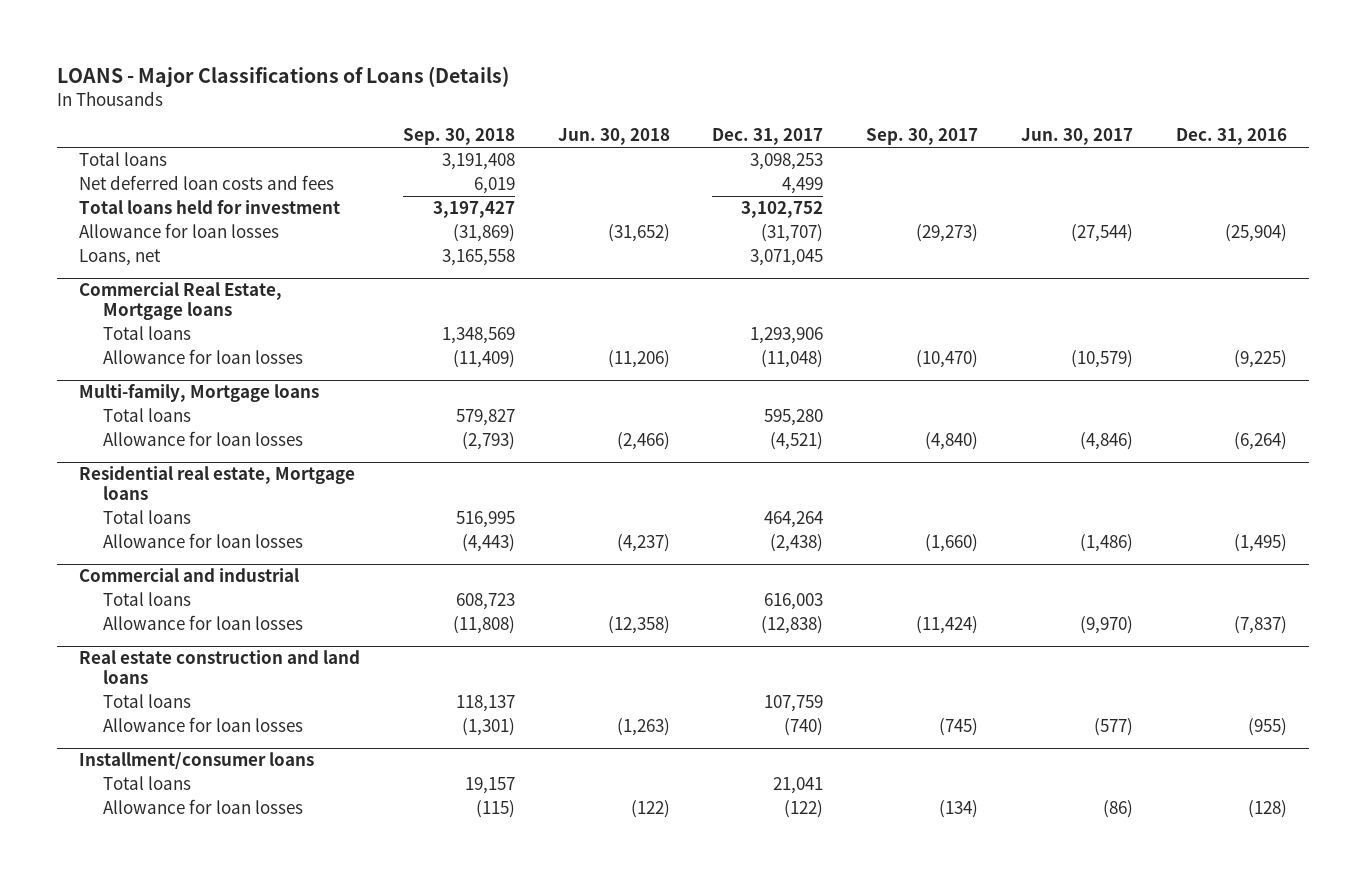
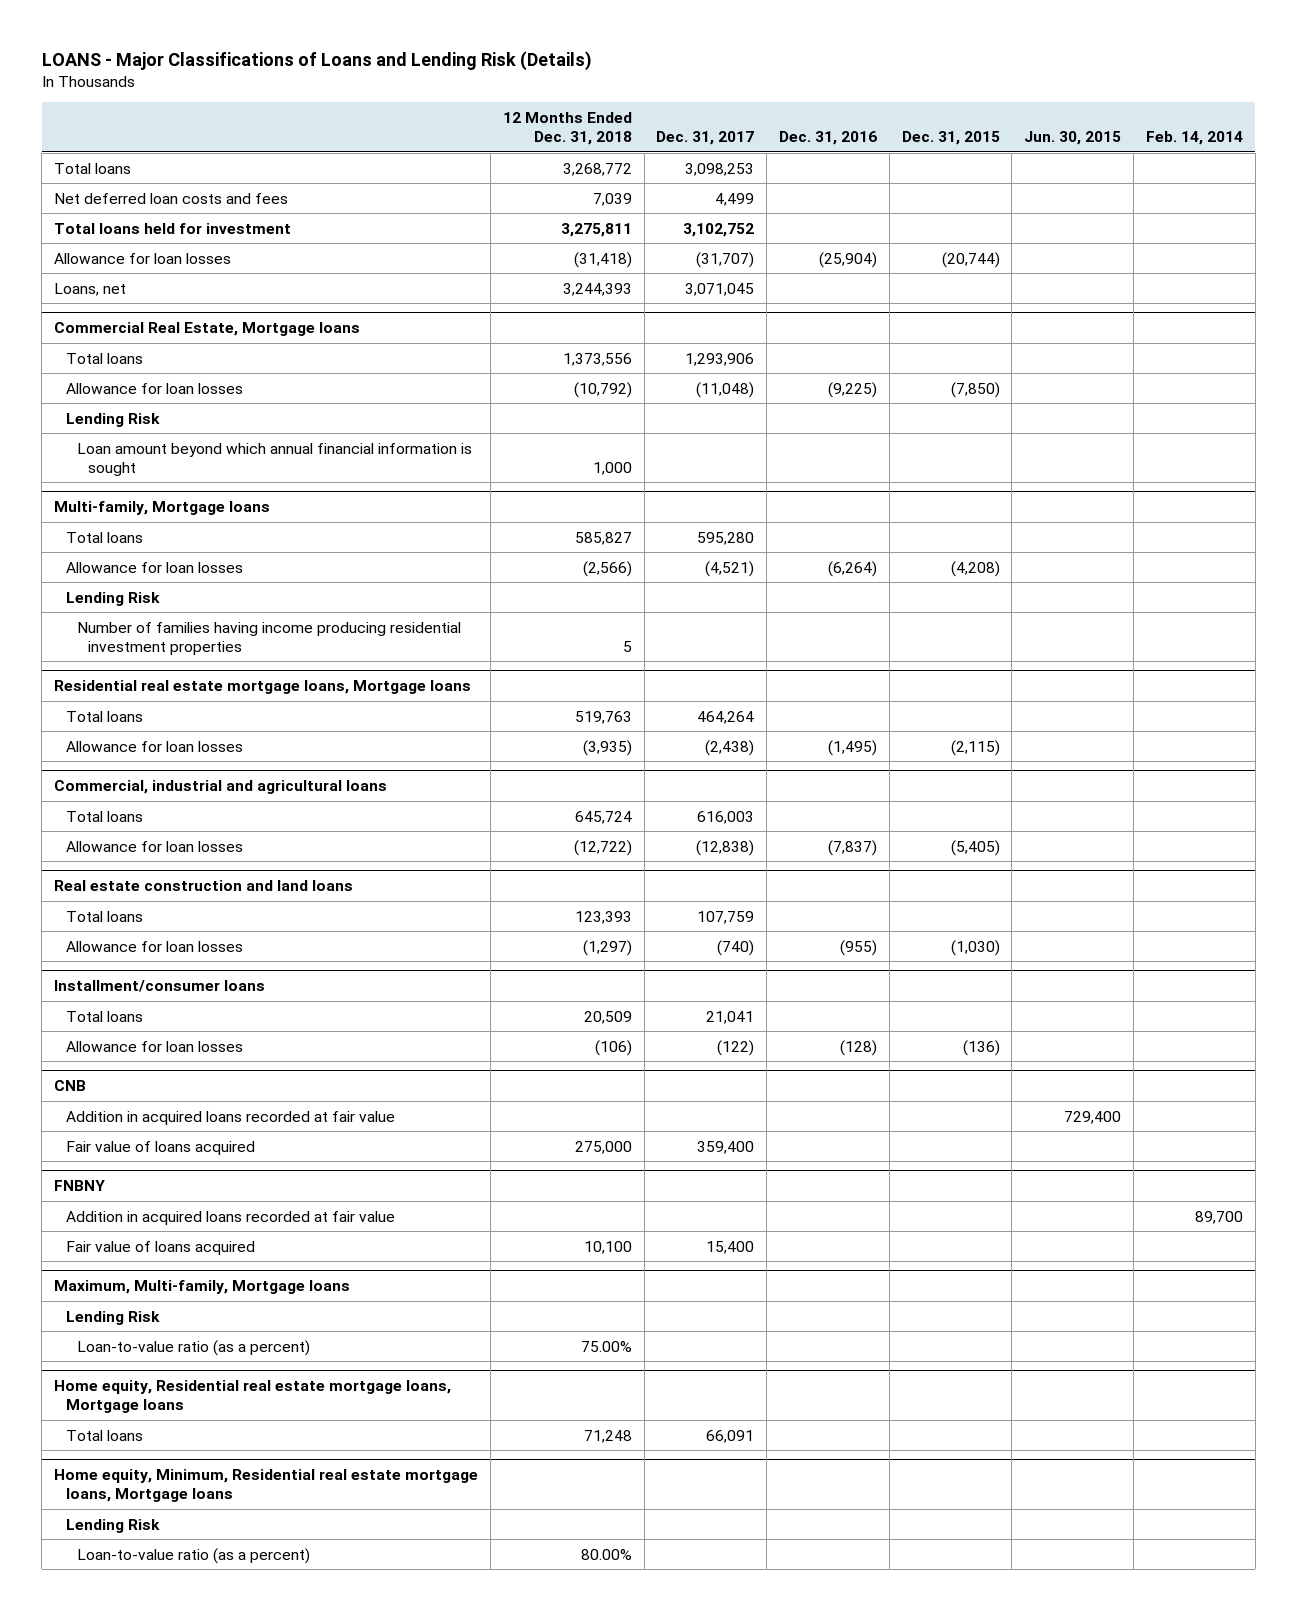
- LOANS - Major Classifications of Loans (Details)
+ LOANS - Major Classifications of Loans and Lending Risk (Details)
- | Sep. 30, 2018 | Jun. 30, 2018 | Dec. 31, 2017 | Sep. 30, 2017 | Jun. 30, 2017 | Dec. 31, 2016
+ | 12 Months Ended Dec. 31, 2018 | Dec. 31, 2017 | Dec. 31, 2016 | Dec. 31, 2015 | Jun. 30, 2015 | Feb. 14, 2014
@ Commercial Real Estate, Mortgage loans
+ Lending Risk
+ Loan amount beyond which annual financial information is sought | 1,000 | | | | |
- Residential real estate, Mortgage loans
@ Multi-family, Mortgage loans
+ Lending Risk
+ Number of families having income producing residential investment properties | 5 | | | | |
+ Residential real estate mortgage loans, Mortgage loans
- Commercial and industrial
+ Commercial, industrial and agricultural loans
+ CNB
+ Addition in acquired loans recorded at fair value | | | | | 729,400 |
+ Fair value of loans acquired | 275,000 | 359,400 | | | |
+ FNBNY
+ Addition in acquired loans recorded at fair value | | | | | | 89,700
+ Fair value of loans acquired | 10,100 | 15,400 | | | |
+ Maximum, Multi-family, Mortgage loans
+ Lending Risk
+ Loan-to-value ratio (as a percent) | 75.00% | | | | |
+ Home equity, Residential real estate mortgage loans, Mortgage loans
+ Total loans | 71,248 | 66,091 | | | |
+ Home equity, Minimum, Residential real estate mortgage loans, Mortgage loans
+ Lending Risk
+ Loan-to-value ratio (as a percent) | 80.00% | | | | |

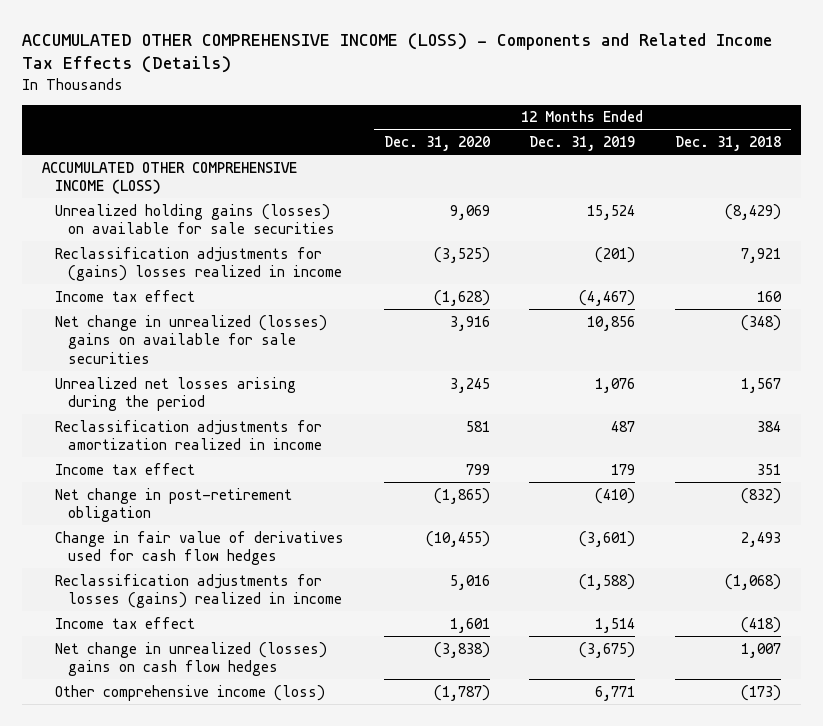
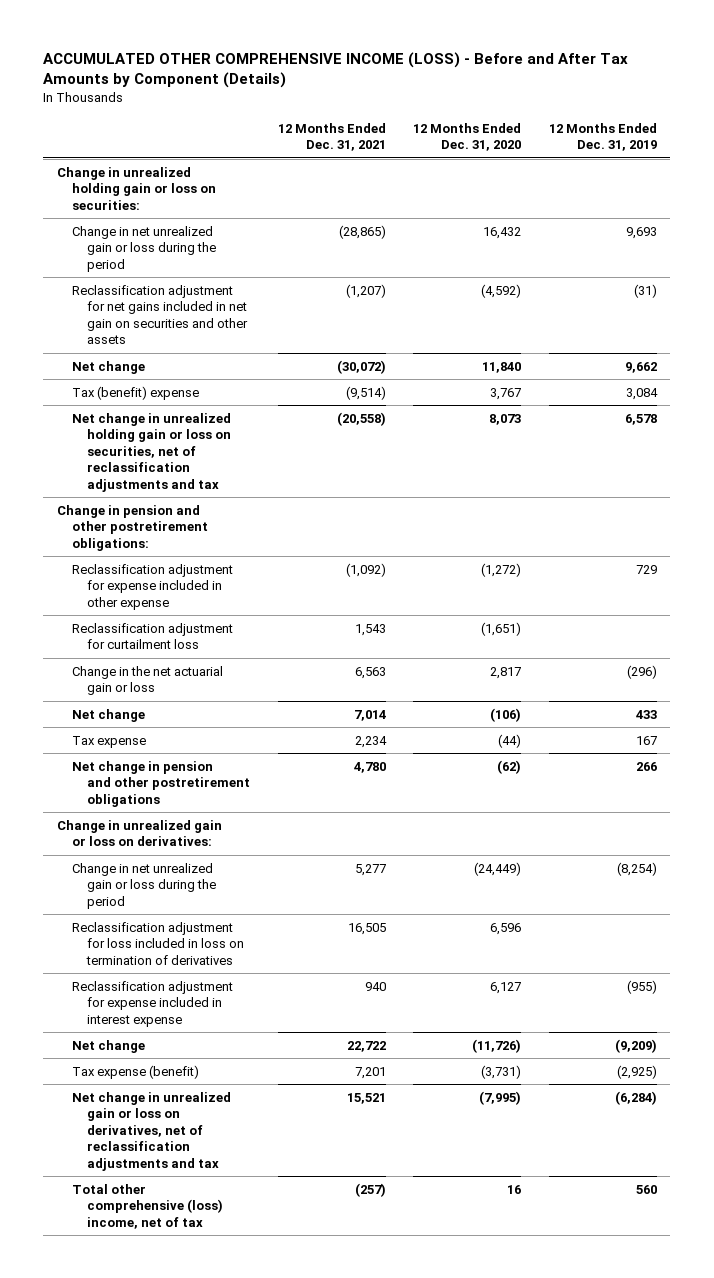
- ACCUMULATED OTHER COMPREHENSIVE INCOME (LOSS) - Components and Related Income Tax Effects (Details)
+ ACCUMULATED OTHER COMPREHENSIVE INCOME (LOSS) - Before and After Tax Amounts by Component (Details)
- | 12 Months Ended Dec. 31, 2020 | 12 Months Ended Dec. 31, 2019 | 12 Months Ended Dec. 31, 2018
+ | 12 Months Ended Dec. 31, 2021 | 12 Months Ended Dec. 31, 2020 | 12 Months Ended Dec. 31, 2019
- ACCUMULATED OTHER COMPREHENSIVE INCOME (LOSS)
- Unrealized holding gains (losses) on available for sale securities | 9,069 | 15,524 | (8,429)
- Reclassification adjustments for (gains) losses realized in income | (3,525) | (201) | 7,921
- Income tax effect | (1,628) | (4,467) | 160
- Net change in unrealized (losses) gains on available for sale securities | 3,916 | 10,856 | (348)
- Unrealized net losses arising during the period | 3,245 | 1,076 | 1,567
- Reclassification adjustments for amortization realized in income | 581 | 487 | 384
- Income tax effect | 799 | 179 | 351
- Net change in post-retirement obligation | (1,865) | (410) | (832)
- Change in fair value of derivatives used for cash flow hedges | (10,455) | (3,601) | 2,493
- Reclassification adjustments for losses (gains) realized in income | 5,016 | (1,588) | (1,068)
- Income tax effect | 1,601 | 1,514 | (418)
- Net change in unrealized (losses) gains on cash flow hedges | (3,838) | (3,675) | 1,007
- Other comprehensive income (loss) | (1,787) | 6,771 | (173)
+ Change in unrealized holding gain or loss on securities:
+ Change in net unrealized gain or loss during the period | (28,865) | 16,432 | 9,693
+ Reclassification adjustment for net gains included in net gain on securities and other assets | (1,207) | (4,592) | (31)
+ Net change | (30,072) | 11,840 | 9,662
+ Tax (benefit) expense | (9,514) | 3,767 | 3,084
+ Net change in unrealized holding gain or loss on securities, net of reclassification adjustments and tax | (20,558) | 8,073 | 6,578
+ Change in pension and other postretirement obligations:
+ Reclassification adjustment for expense included in other expense | (1,092) | (1,272) | 729
+ Reclassification adjustment for curtailment loss | 1,543 | (1,651) |
+ Change in the net actuarial gain or loss | 6,563 | 2,817 | (296)
+ Net change | 7,014 | (106) | 433
+ Tax expense | 2,234 | (44) | 167
+ Net change in pension and other postretirement obligations | 4,780 | (62) | 266
+ Change in unrealized gain or loss on derivatives:
+ Change in net unrealized gain or loss during the period | 5,277 | (24,449) | (8,254)
+ Reclassification adjustment for loss included in loss on termination of derivatives | 16,505 | 6,596 |
+ Reclassification adjustment for expense included in interest expense | 940 | 6,127 | (955)
+ Net change | 22,722 | (11,726) | (9,209)
+ Tax expense (benefit) | 7,201 | (3,731) | (2,925)
+ Net change in unrealized gain or loss on derivatives, net of reclassification adjustments and tax | 15,521 | (7,995) | (6,284)
+ Total other comprehensive (loss) income, net of tax | (257) | 16 | 560

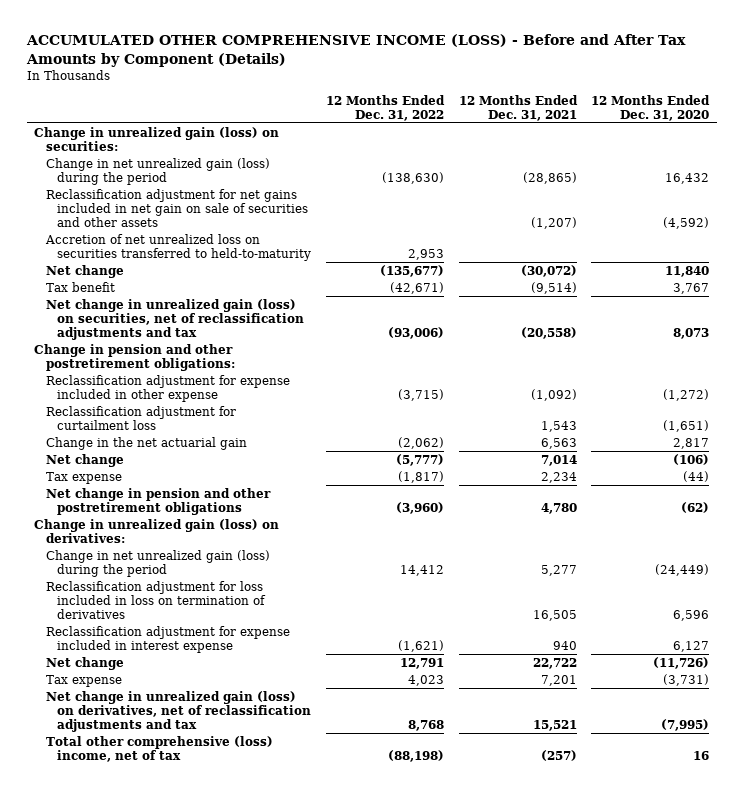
- | 12 Months Ended Dec. 31, 2021 | 12 Months Ended Dec. 31, 2020 | 12 Months Ended Dec. 31, 2019
+ | 12 Months Ended Dec. 31, 2022 | 12 Months Ended Dec. 31, 2021 | 12 Months Ended Dec. 31, 2020
- Change in unrealized holding gain or loss on securities:
- Change in net unrealized gain or loss during the period | (28,865) | 16,432 | 9,693
- Reclassification adjustment for net gains included in net gain on securities and other assets | (1,207) | (4,592) | (31)
+ Change in unrealized gain (loss) on securities:
+ Change in net unrealized gain (loss) during the period | (138,630) | (28,865) | 16,432
+ Reclassification adjustment for net gains included in net gain on sale of securities and other assets | | (1,207) | (4,592)
+ Accretion of net unrealized loss on securities transferred to held-to-maturity | 2,953 | |
- Tax (benefit) expense | (9,514) | 3,767 | 3,084
- Net change in unrealized holding gain or loss on securities, net of reclassification adjustments and tax | (20,558) | 8,073 | 6,578
+ Tax benefit | (42,671) | (9,514) | 3,767
+ Net change in unrealized gain (loss) on securities, net of reclassification adjustments and tax | (93,006) | (20,558) | 8,073
- Change in the net actuarial gain or loss | 6,563 | 2,817 | (296)
+ Change in the net actuarial gain | (2,062) | 6,563 | 2,817
- Change in unrealized gain or loss on derivatives:
- Change in net unrealized gain or loss during the period | 5,277 | (24,449) | (8,254)
+ Change in unrealized gain (loss) on derivatives:
+ Change in net unrealized gain (loss) during the period | 14,412 | 5,277 | (24,449)
- Tax expense (benefit) | 7,201 | (3,731) | (2,925)
- Net change in unrealized gain or loss on derivatives, net of reclassification adjustments and tax | 15,521 | (7,995) | (6,284)
+ Tax expense | 4,023 | 7,201 | (3,731)
+ Net change in unrealized gain (loss) on derivatives, net of reclassification adjustments and tax | 8,768 | 15,521 | (7,995)

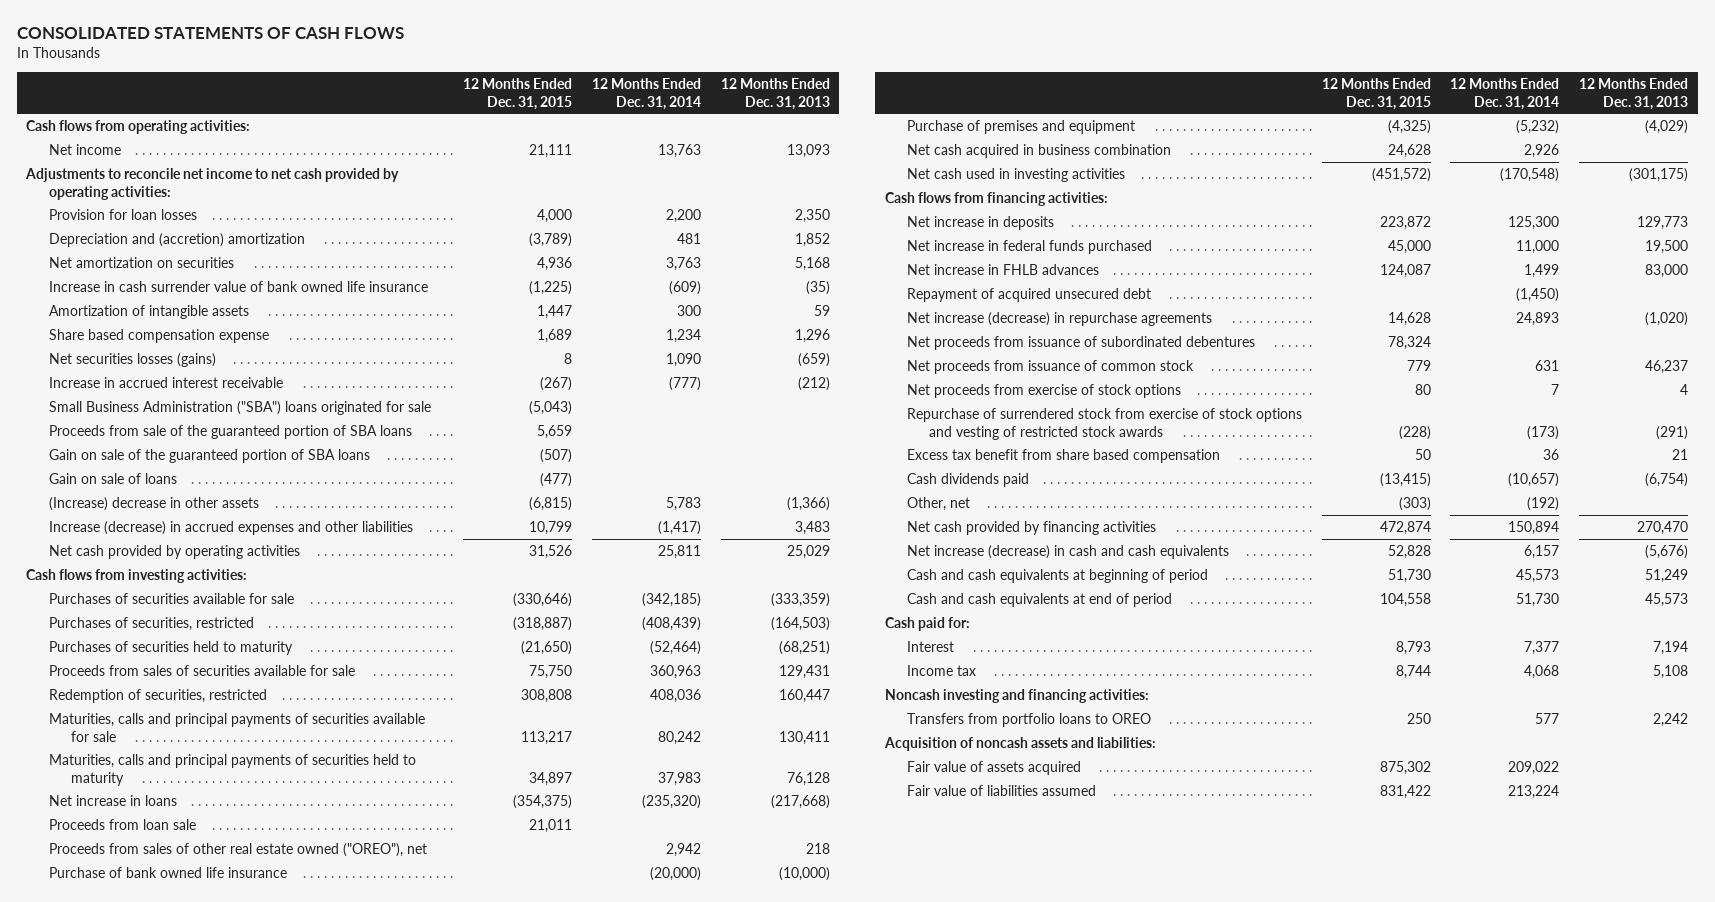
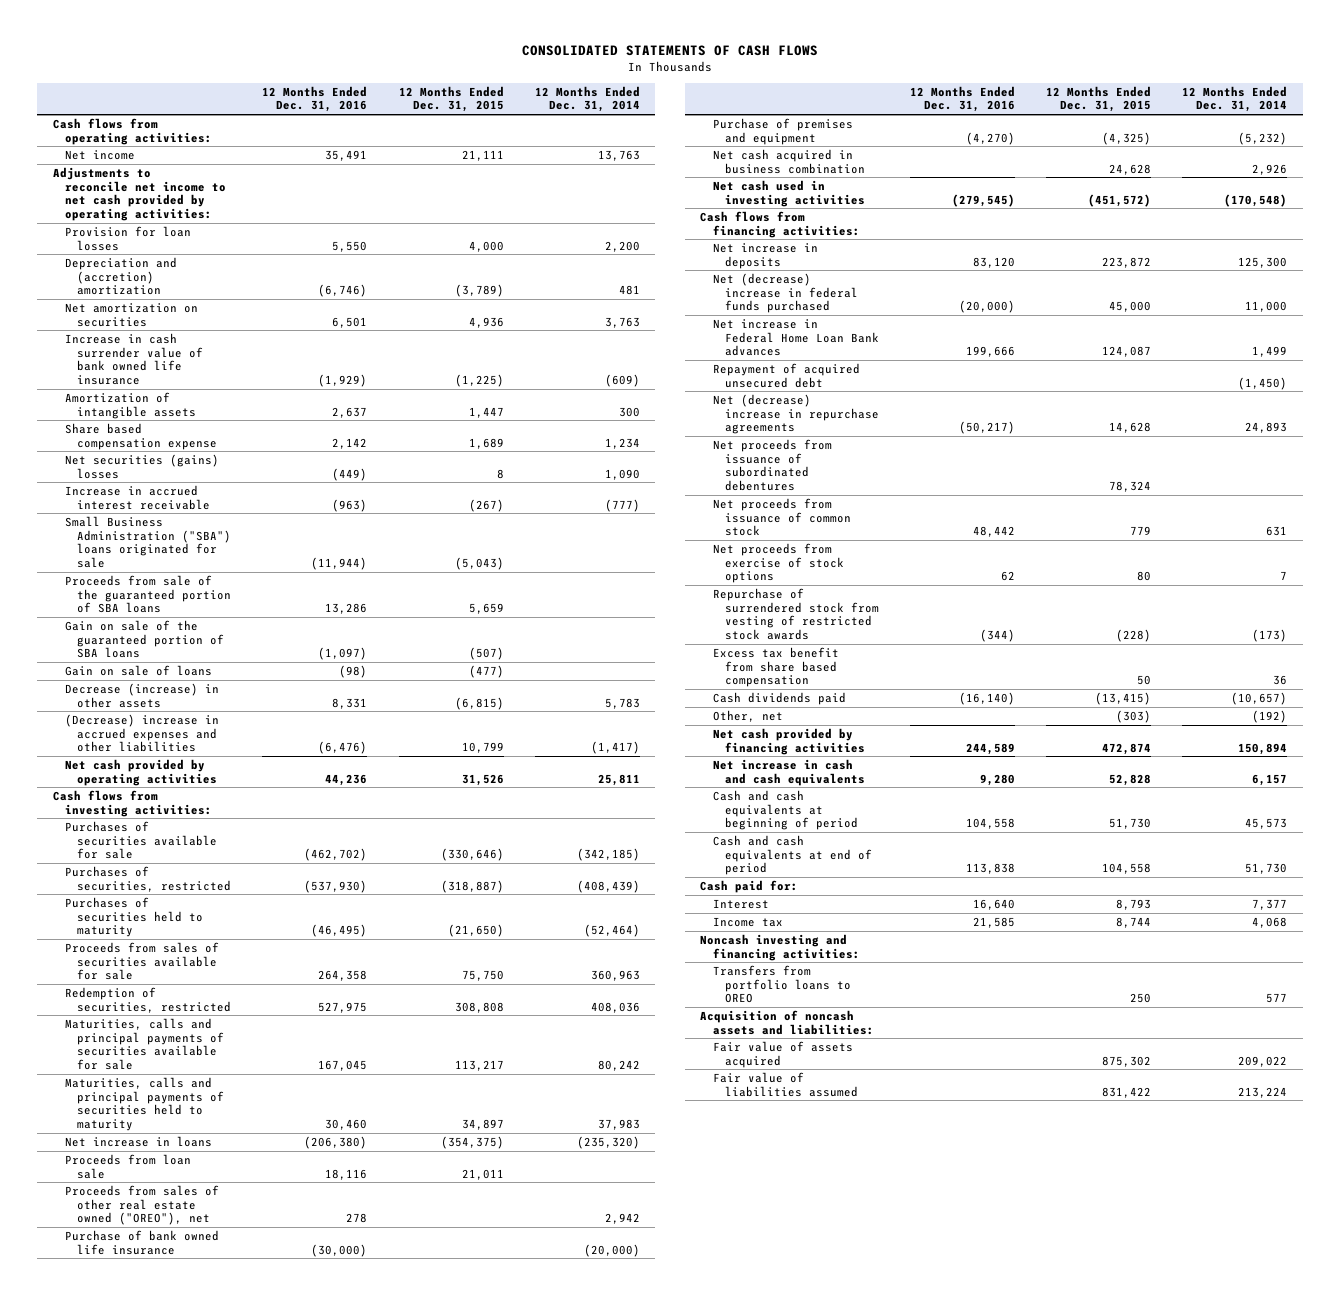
- | 12 Months Ended Dec. 31, 2015 | 12 Months Ended Dec. 31, 2014 | 12 Months Ended Dec. 31, 2013
+ | 12 Months Ended Dec. 31, 2016 | 12 Months Ended Dec. 31, 2015 | 12 Months Ended Dec. 31, 2014
- Net securities losses (gains) | 8 | 1,090 | (659)
+ Net securities (gains) losses | (449) | 8 | 1,090
- (Increase) decrease in other assets | (6,815) | 5,783 | (1,366)
- Increase (decrease) in accrued expenses and other liabilities | 10,799 | (1,417) | 3,483
+ Decrease (increase) in other assets | 8,331 | (6,815) | 5,783
+ (Decrease) increase in accrued expenses and other liabilities | (6,476) | 10,799 | (1,417)
- Net increase in federal funds purchased | 45,000 | 11,000 | 19,500
- Net increase in FHLB advances | 124,087 | 1,499 | 83,000
+ Net (decrease) increase in federal funds purchased | (20,000) | 45,000 | 11,000
+ Net increase in Federal Home Loan Bank advances | 199,666 | 124,087 | 1,499
- Net increase (decrease) in repurchase agreements | 14,628 | 24,893 | (1,020)
+ Net (decrease) increase in repurchase agreements | (50,217) | 14,628 | 24,893
- Repurchase of surrendered stock from exercise of stock options and vesting of restricted stock awards | (228) | (173) | (291)
+ Repurchase of surrendered stock from vesting of restricted stock awards | (344) | (228) | (173)
- Net increase (decrease) in cash and cash equivalents | 52,828 | 6,157 | (5,676)
+ Net increase in cash and cash equivalents | 9,280 | 52,828 | 6,157

